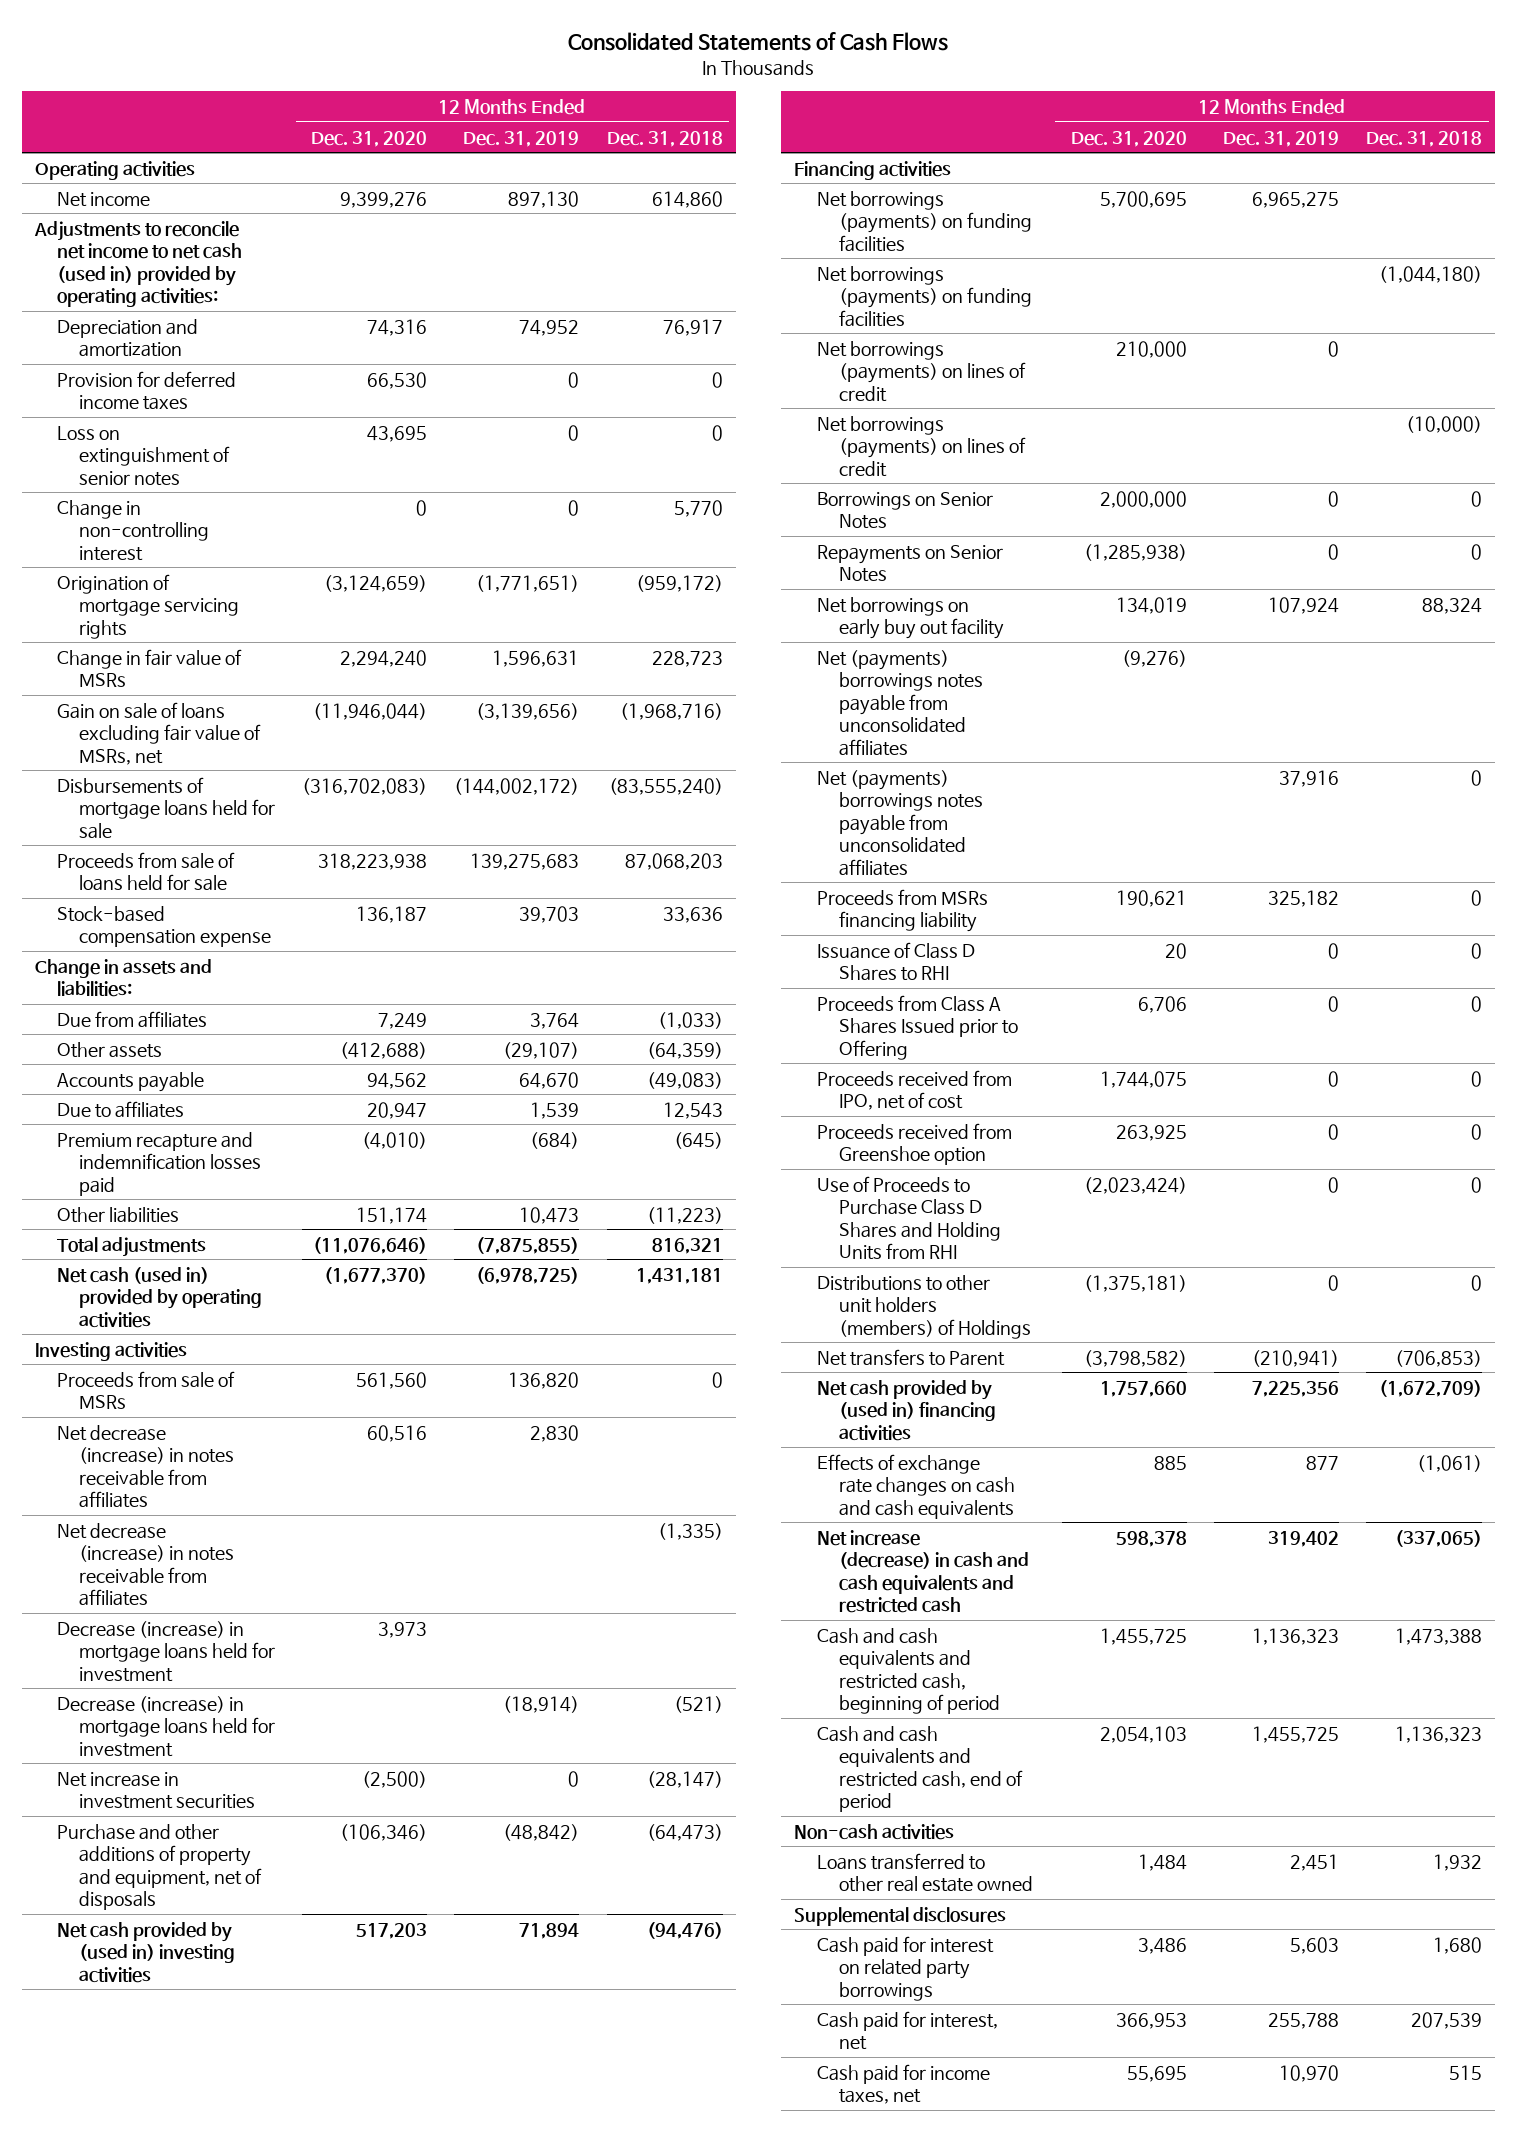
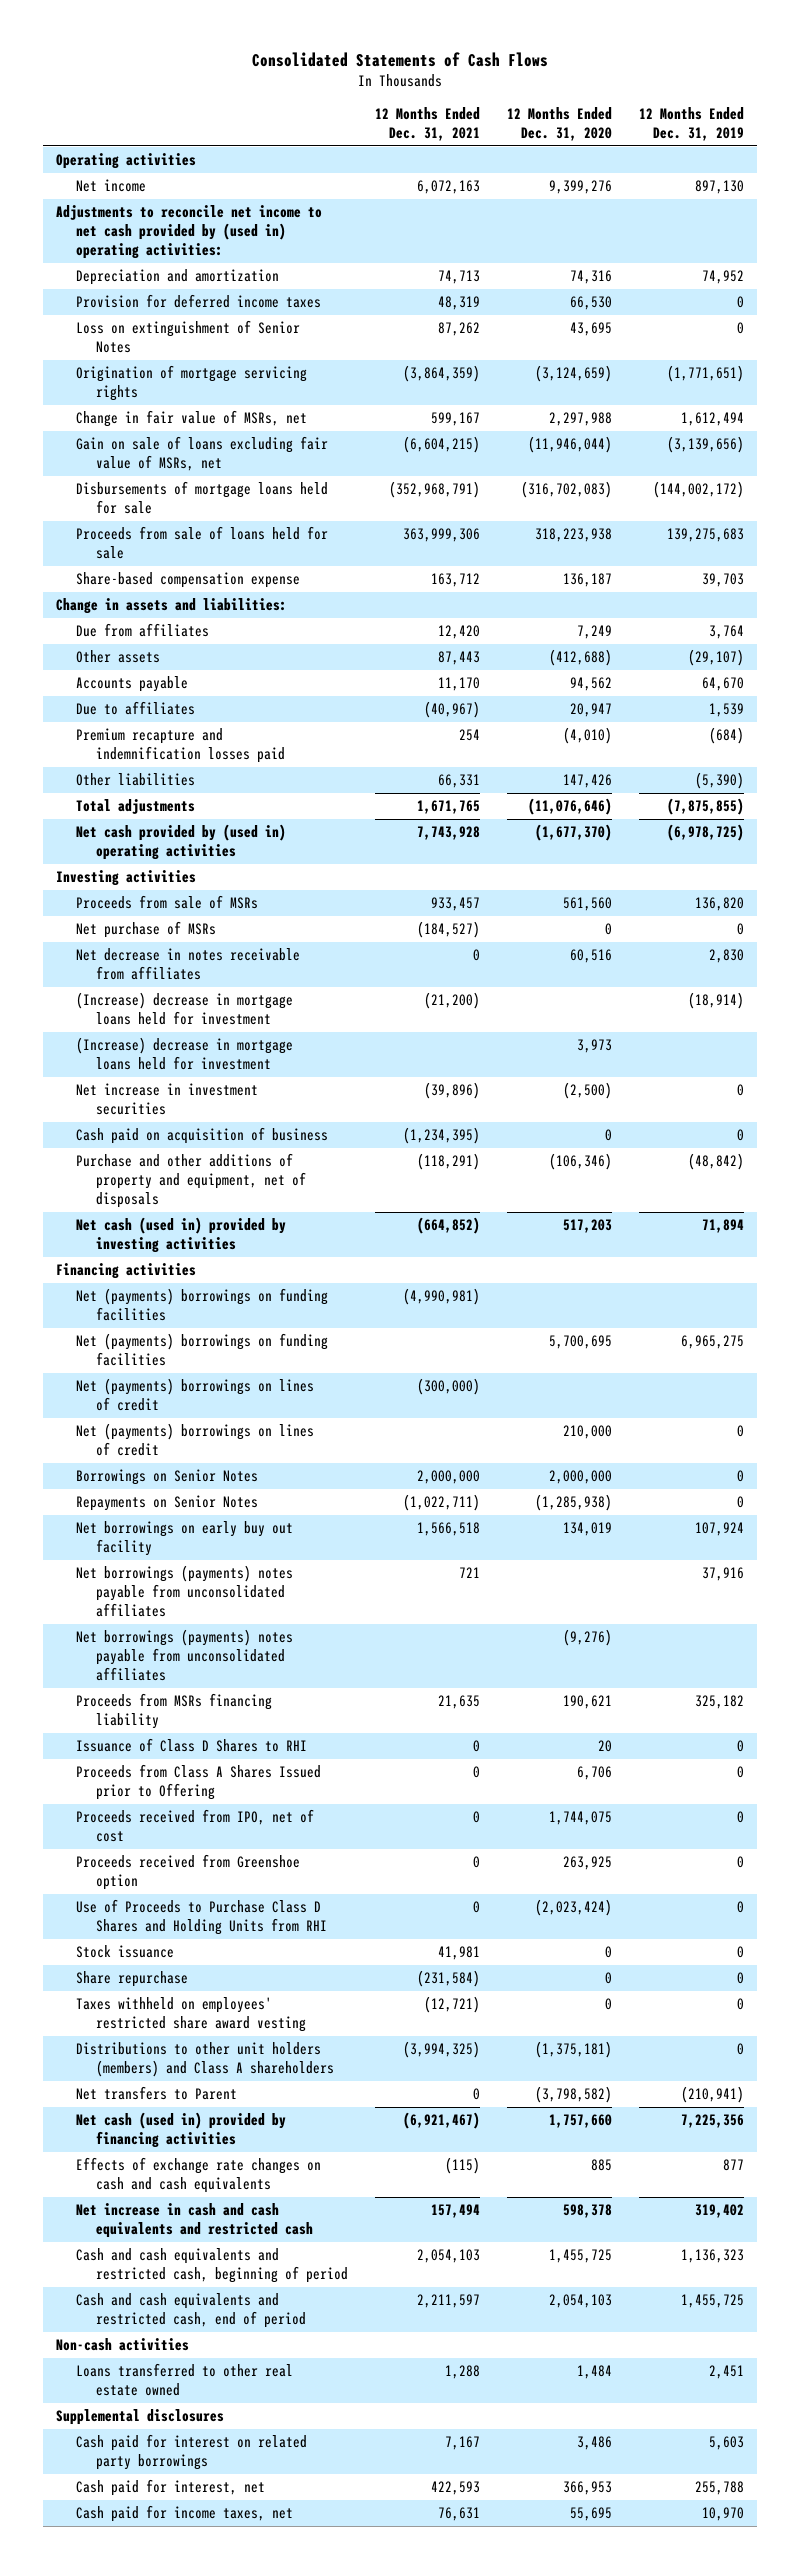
- | 12 Months Ended Dec. 31, 2020 | 12 Months Ended Dec. 31, 2019 | 12 Months Ended Dec. 31, 2018
+ | 12 Months Ended Dec. 31, 2021 | 12 Months Ended Dec. 31, 2020 | 12 Months Ended Dec. 31, 2019
- Adjustments to reconcile net income to net cash (used in) provided by operating activities:
+ Adjustments to reconcile net income to net cash provided by (used in) operating activities:
- Loss on extinguishment of senior notes | 43,695 | 0 | 0
- Change in non-controlling interest | 0 | 0 | 5,770
+ Loss on extinguishment of Senior Notes | 87,262 | 43,695 | 0
- Change in fair value of MSRs | 2,294,240 | 1,596,631 | 228,723
+ Change in fair value of MSRs, net | 599,167 | 2,297,988 | 1,612,494
- Stock-based compensation expense | 136,187 | 39,703 | 33,636
+ Share-based compensation expense | 163,712 | 136,187 | 39,703
- Other liabilities | 151,174 | 10,473 | (11,223)
+ Other liabilities | 66,331 | 147,426 | (5,390)
- Net cash (used in) provided by operating activities | (1,677,370) | (6,978,725) | 1,431,181
+ Net cash provided by (used in) operating activities | 7,743,928 | (1,677,370) | (6,978,725)
- Net decrease (increase) in notes receivable from affiliates | 60,516 | 2,830 |
- Net decrease (increase) in notes receivable from affiliates | | | (1,335)
- Decrease (increase) in mortgage loans held for investment | 3,973 | |
- Decrease (increase) in mortgage loans held for investment | | (18,914) | (521)
+ Net purchase of MSRs | (184,527) | 0 | 0
+ Net decrease in notes receivable from affiliates | 0 | 60,516 | 2,830
+ (Increase) decrease in mortgage loans held for investment | (21,200) | | (18,914)
+ (Increase) decrease in mortgage loans held for investment | | 3,973 |
+ Cash paid on acquisition of business | (1,234,395) | 0 | 0
- Net cash provided by (used in) investing activities | 517,203 | 71,894 | (94,476)
+ Net cash (used in) provided by investing activities | (664,852) | 517,203 | 71,894
- Net borrowings (payments) on funding facilities | 5,700,695 | 6,965,275 |
- Net borrowings (payments) on funding facilities | | | (1,044,180)
- Net borrowings (payments) on lines of credit | 210,000 | 0 |
- Net borrowings (payments) on lines of credit | | | (10,000)
+ Net (payments) borrowings on funding facilities | (4,990,981) | |
+ Net (payments) borrowings on funding facilities | | 5,700,695 | 6,965,275
+ Net (payments) borrowings on lines of credit | (300,000) | |
+ Net (payments) borrowings on lines of credit | | 210,000 | 0
- Net (payments) borrowings notes payable from unconsolidated affiliates | (9,276) | |
- Net (payments) borrowings notes payable from unconsolidated affiliates | | 37,916 | 0
+ Net borrowings (payments) notes payable from unconsolidated affiliates | 721 | | 37,916
+ Net borrowings (payments) notes payable from unconsolidated affiliates | | (9,276) |
- Distributions to other unit holders (members) of Holdings | (1,375,181) | 0 | 0
+ Stock issuance | 41,981 | 0 | 0
+ Share repurchase | (231,584) | 0 | 0
+ Taxes withheld on employees' restricted share award vesting | (12,721) | 0 | 0
+ Distributions to other unit holders (members) and Class A shareholders | (3,994,325) | (1,375,181) | 0
- Net cash provided by (used in) financing activities | 1,757,660 | 7,225,356 | (1,672,709)
+ Net cash (used in) provided by financing activities | (6,921,467) | 1,757,660 | 7,225,356
- Net increase (decrease) in cash and cash equivalents and restricted cash | 598,378 | 319,402 | (337,065)
+ Net increase in cash and cash equivalents and restricted cash | 157,494 | 598,378 | 319,402

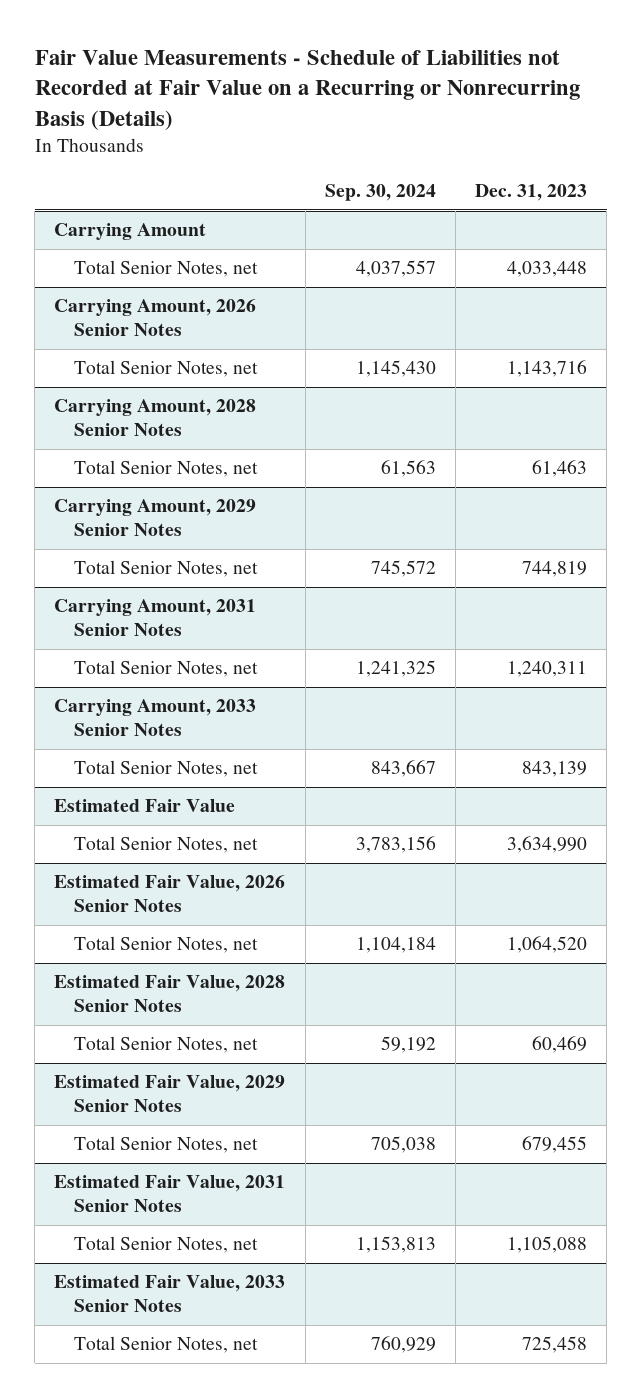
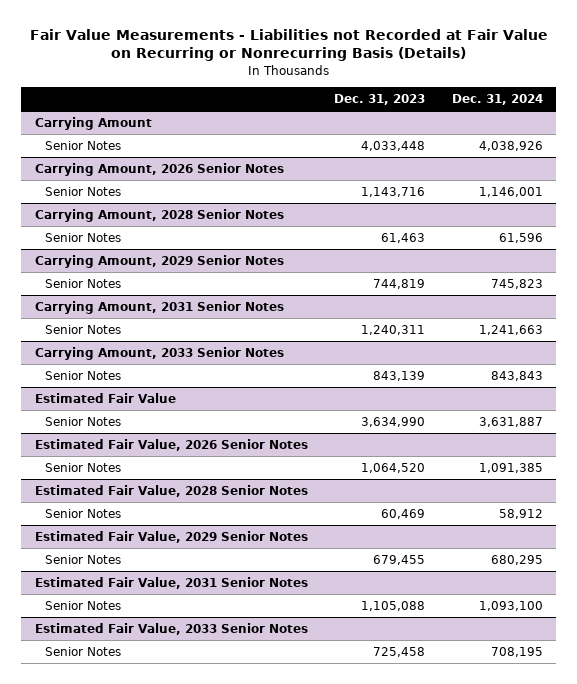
- Fair Value Measurements - Schedule of Liabilities not Recorded at Fair Value on a Recurring or Nonrecurring Basis (Details)
+ Fair Value Measurements - Liabilities not Recorded at Fair Value on Recurring or Nonrecurring Basis (Details)
- | Sep. 30, 2024 | Dec. 31, 2023
+ | Dec. 31, 2023 | Dec. 31, 2024
@ Carrying Amount
- Total Senior Notes, net | 4,037,557 | 4,033,448
+ Senior Notes | 4,033,448 | 4,038,926
@ Carrying Amount, 2026 Senior Notes
- Total Senior Notes, net | 1,145,430 | 1,143,716
+ Senior Notes | 1,143,716 | 1,146,001
@ Carrying Amount, 2028 Senior Notes
- Total Senior Notes, net | 61,563 | 61,463
+ Senior Notes | 61,463 | 61,596
@ Carrying Amount, 2029 Senior Notes
- Total Senior Notes, net | 745,572 | 744,819
+ Senior Notes | 744,819 | 745,823
@ Carrying Amount, 2031 Senior Notes
- Total Senior Notes, net | 1,241,325 | 1,240,311
+ Senior Notes | 1,240,311 | 1,241,663
@ Carrying Amount, 2033 Senior Notes
- Total Senior Notes, net | 843,667 | 843,139
+ Senior Notes | 843,139 | 843,843
@ Estimated Fair Value
- Total Senior Notes, net | 3,783,156 | 3,634,990
+ Senior Notes | 3,634,990 | 3,631,887
@ Estimated Fair Value, 2026 Senior Notes
- Total Senior Notes, net | 1,104,184 | 1,064,520
+ Senior Notes | 1,064,520 | 1,091,385
@ Estimated Fair Value, 2028 Senior Notes
- Total Senior Notes, net | 59,192 | 60,469
+ Senior Notes | 60,469 | 58,912
@ Estimated Fair Value, 2029 Senior Notes
- Total Senior Notes, net | 705,038 | 679,455
+ Senior Notes | 679,455 | 680,295
@ Estimated Fair Value, 2031 Senior Notes
- Total Senior Notes, net | 1,153,813 | 1,105,088
+ Senior Notes | 1,105,088 | 1,093,100
@ Estimated Fair Value, 2033 Senior Notes
- Total Senior Notes, net | 760,929 | 725,458
+ Senior Notes | 725,458 | 708,195

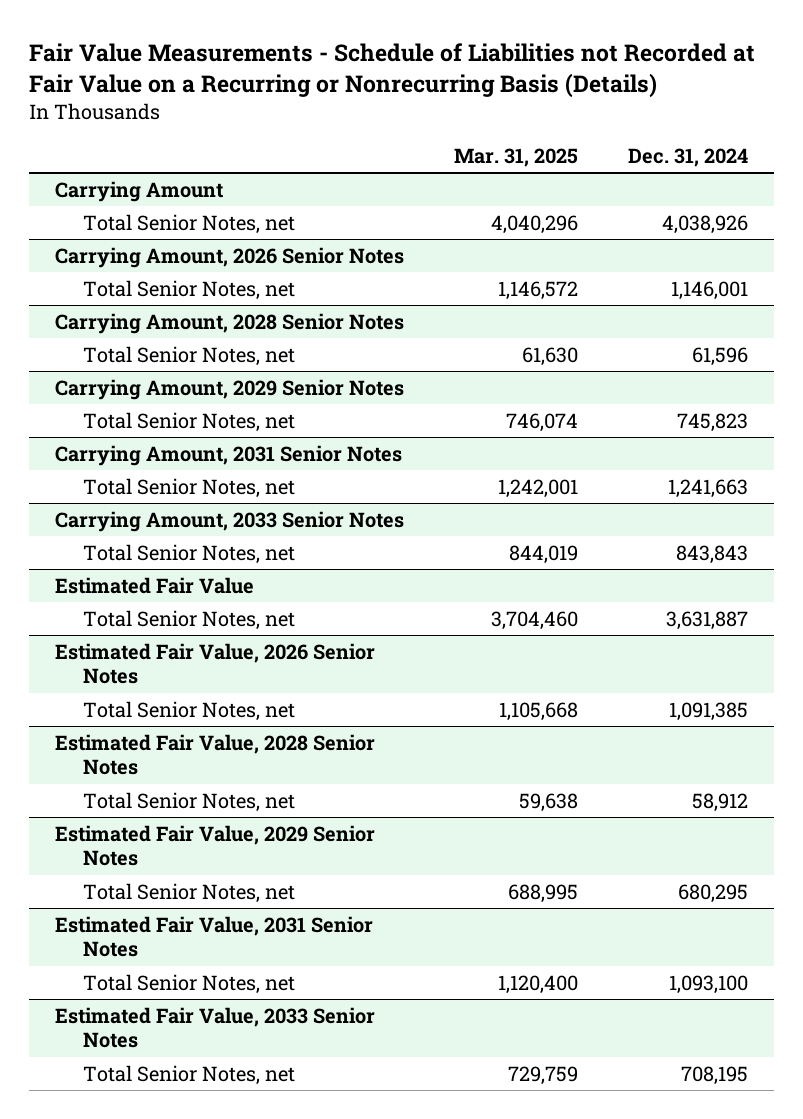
- Fair Value Measurements - Liabilities not Recorded at Fair Value on Recurring or Nonrecurring Basis (Details)
+ Fair Value Measurements - Schedule of Liabilities not Recorded at Fair Value on a Recurring or Nonrecurring Basis (Details)
- | Dec. 31, 2023 | Dec. 31, 2024
+ | Mar. 31, 2025 | Dec. 31, 2024
@ Carrying Amount
- Senior Notes | 4,033,448 | 4,038,926
+ Total Senior Notes, net | 4,040,296 | 4,038,926
@ Carrying Amount, 2026 Senior Notes
- Senior Notes | 1,143,716 | 1,146,001
+ Total Senior Notes, net | 1,146,572 | 1,146,001
@ Carrying Amount, 2028 Senior Notes
- Senior Notes | 61,463 | 61,596
+ Total Senior Notes, net | 61,630 | 61,596
@ Carrying Amount, 2029 Senior Notes
- Senior Notes | 744,819 | 745,823
+ Total Senior Notes, net | 746,074 | 745,823
@ Carrying Amount, 2031 Senior Notes
- Senior Notes | 1,240,311 | 1,241,663
+ Total Senior Notes, net | 1,242,001 | 1,241,663
@ Carrying Amount, 2033 Senior Notes
- Senior Notes | 843,139 | 843,843
+ Total Senior Notes, net | 844,019 | 843,843
@ Estimated Fair Value
- Senior Notes | 3,634,990 | 3,631,887
+ Total Senior Notes, net | 3,704,460 | 3,631,887
@ Estimated Fair Value, 2026 Senior Notes
- Senior Notes | 1,064,520 | 1,091,385
+ Total Senior Notes, net | 1,105,668 | 1,091,385
@ Estimated Fair Value, 2028 Senior Notes
- Senior Notes | 60,469 | 58,912
+ Total Senior Notes, net | 59,638 | 58,912
@ Estimated Fair Value, 2029 Senior Notes
- Senior Notes | 679,455 | 680,295
+ Total Senior Notes, net | 688,995 | 680,295
@ Estimated Fair Value, 2031 Senior Notes
- Senior Notes | 1,105,088 | 1,093,100
+ Total Senior Notes, net | 1,120,400 | 1,093,100
@ Estimated Fair Value, 2033 Senior Notes
- Senior Notes | 725,458 | 708,195
+ Total Senior Notes, net | 729,759 | 708,195

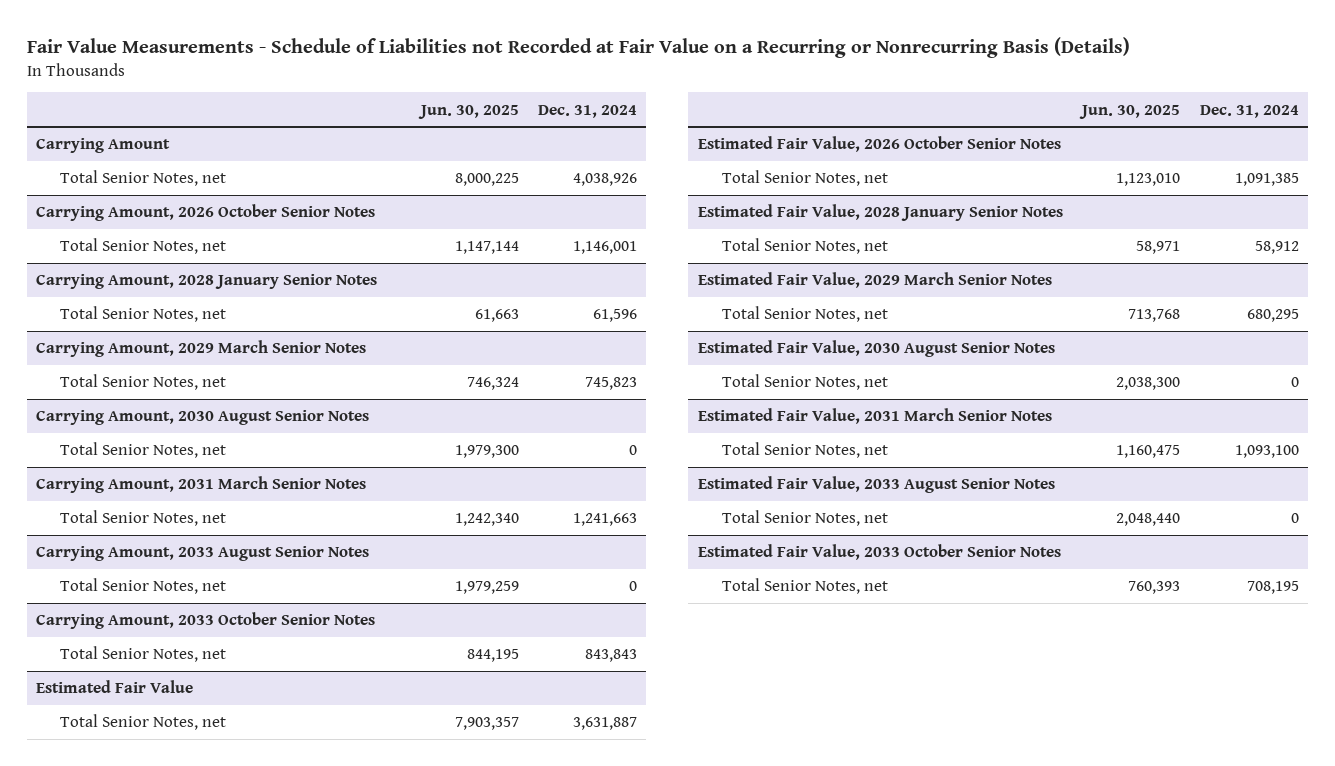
- | Mar. 31, 2025 | Dec. 31, 2024
+ | Jun. 30, 2025 | Dec. 31, 2024
- Carrying Amount, 2026 Senior Notes
+ Carrying Amount, 2026 October Senior Notes
- Carrying Amount, 2028 Senior Notes
+ Carrying Amount, 2028 January Senior Notes
- Carrying Amount, 2029 Senior Notes
+ Carrying Amount, 2029 March Senior Notes
- Carrying Amount, 2031 Senior Notes
+ Carrying Amount, 2030 August Senior Notes
+ Total Senior Notes, net | 1,979,300 | 0
+ Carrying Amount, 2031 March Senior Notes
- Carrying Amount, 2033 Senior Notes
+ Carrying Amount, 2033 August Senior Notes
+ Total Senior Notes, net | 1,979,259 | 0
+ Carrying Amount, 2033 October Senior Notes
- Estimated Fair Value, 2026 Senior Notes
+ Estimated Fair Value, 2026 October Senior Notes
- Estimated Fair Value, 2028 Senior Notes
+ Estimated Fair Value, 2028 January Senior Notes
- Estimated Fair Value, 2029 Senior Notes
+ Estimated Fair Value, 2029 March Senior Notes
- Estimated Fair Value, 2031 Senior Notes
+ Estimated Fair Value, 2030 August Senior Notes
+ Total Senior Notes, net | 2,038,300 | 0
+ Estimated Fair Value, 2031 March Senior Notes
- Estimated Fair Value, 2033 Senior Notes
+ Estimated Fair Value, 2033 August Senior Notes
+ Total Senior Notes, net | 2,048,440 | 0
+ Estimated Fair Value, 2033 October Senior Notes

